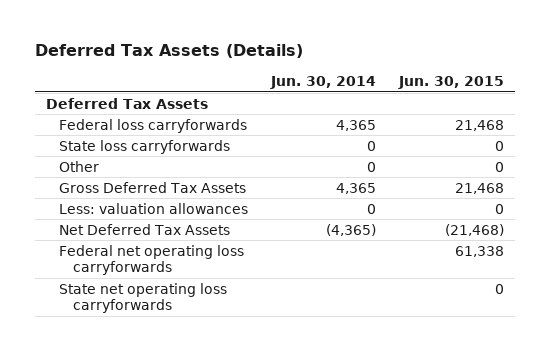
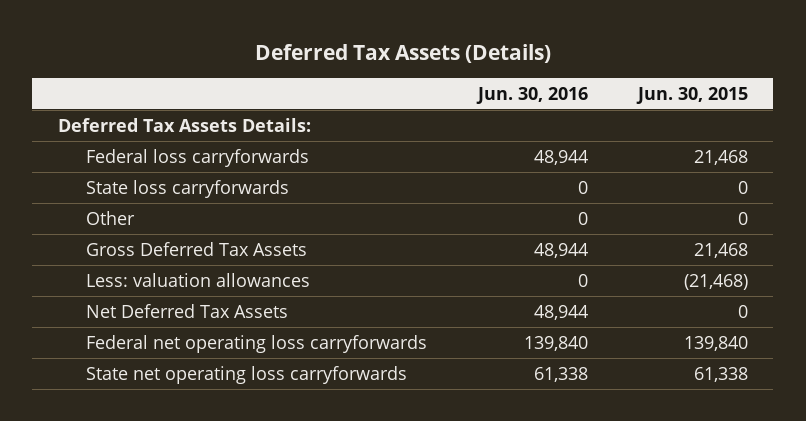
- | Jun. 30, 2014 | Jun. 30, 2015
+ | Jun. 30, 2016 | Jun. 30, 2015
- Deferred Tax Assets
+ Deferred Tax Assets Details:
- Less: valuation allowances | 0 | 0
- Net Deferred Tax Assets | (4,365) | (21,468)
- Federal net operating loss carryforwards | | 61,338
- State net operating loss carryforwards | | 0
+ Less: valuation allowances | 0 | (21,468)
+ Net Deferred Tax Assets | 48,944 | 0
+ Federal net operating loss carryforwards | 139,840 | 139,840
+ State net operating loss carryforwards | 61,338 | 61,338

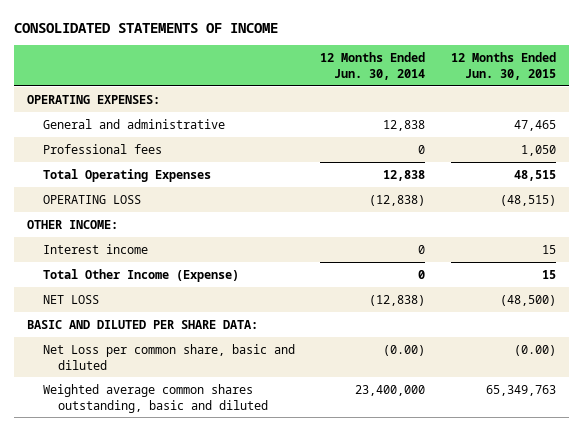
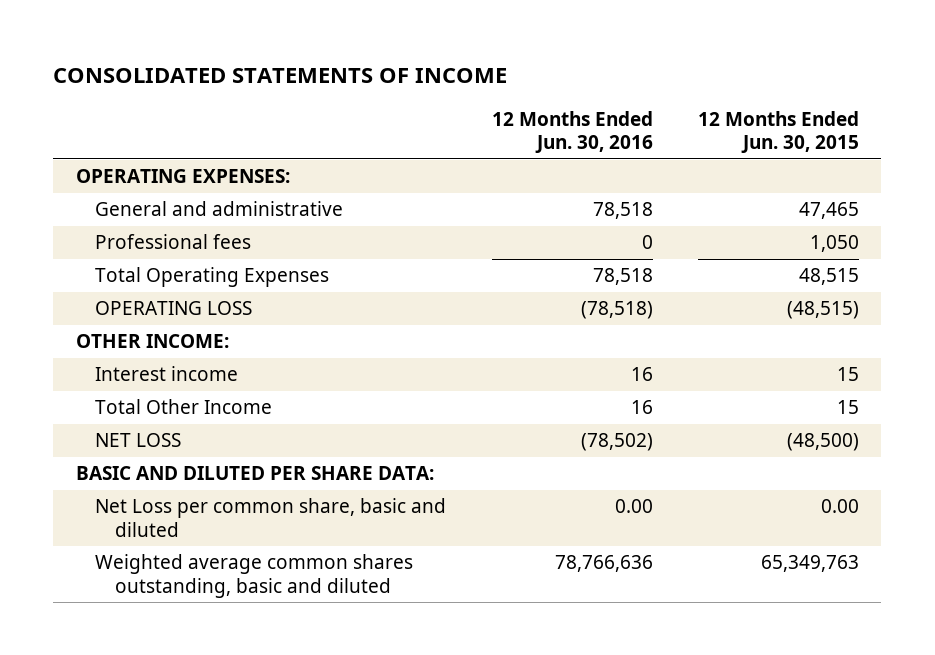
- | 12 Months Ended Jun. 30, 2014 | 12 Months Ended Jun. 30, 2015
+ | 12 Months Ended Jun. 30, 2016 | 12 Months Ended Jun. 30, 2015
- Total Other Income (Expense) | 0 | 15
+ Total Other Income | 16 | 15
- Net Loss per common share, basic and diluted | (0.00) | (0.00)
+ Net Loss per common share, basic and diluted | 0.00 | 0.00

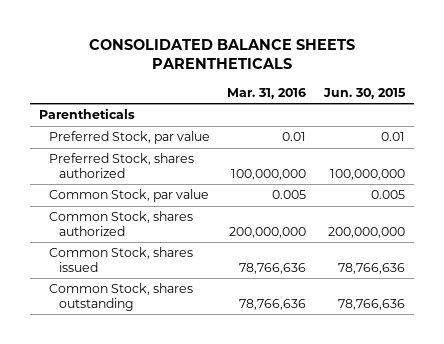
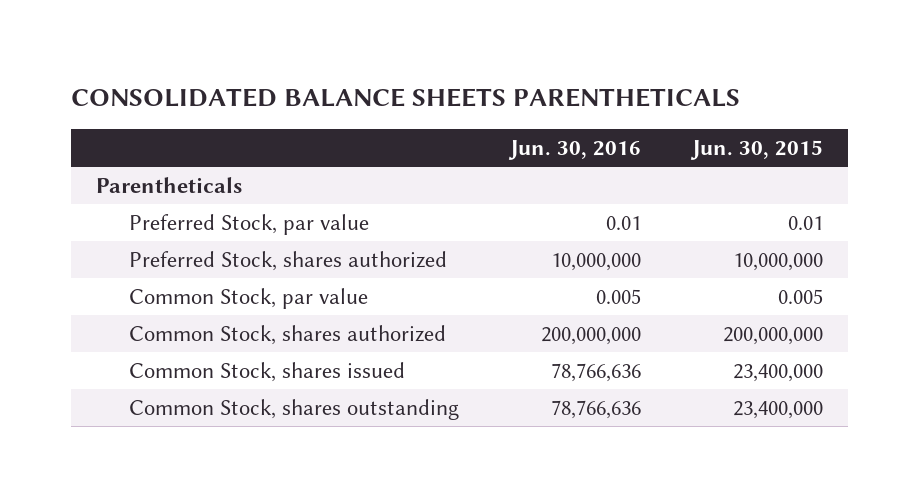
- | Mar. 31, 2016 | Jun. 30, 2015
+ | Jun. 30, 2016 | Jun. 30, 2015
- Preferred Stock, shares authorized | 100,000,000 | 100,000,000
+ Preferred Stock, shares authorized | 10,000,000 | 10,000,000
- Common Stock, shares issued | 78,766,636 | 78,766,636
- Common Stock, shares outstanding | 78,766,636 | 78,766,636
+ Common Stock, shares issued | 78,766,636 | 23,400,000
+ Common Stock, shares outstanding | 78,766,636 | 23,400,000

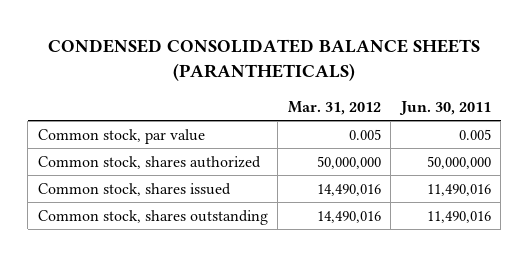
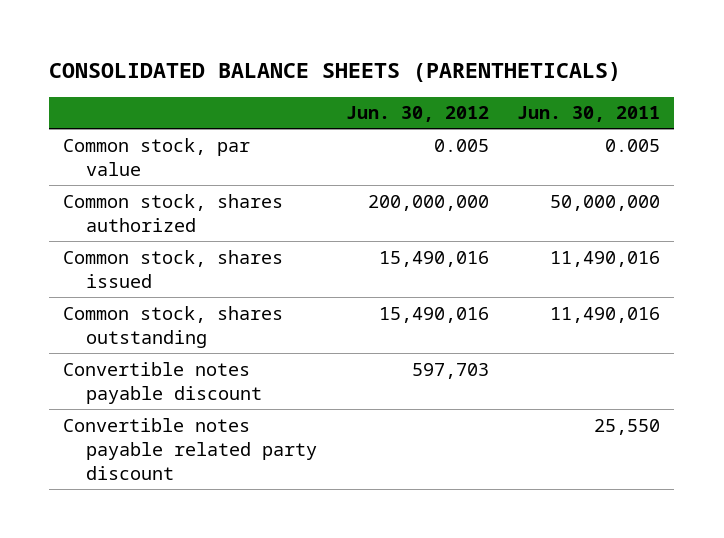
- CONDENSED CONSOLIDATED BALANCE SHEETS (PARANTHETICALS)
+ CONSOLIDATED BALANCE SHEETS (PARENTHETICALS)
- | Mar. 31, 2012 | Jun. 30, 2011
+ | Jun. 30, 2012 | Jun. 30, 2011
+ Convertible notes payable discount | 597,703 |
+ Convertible notes payable related party discount | | 25,550

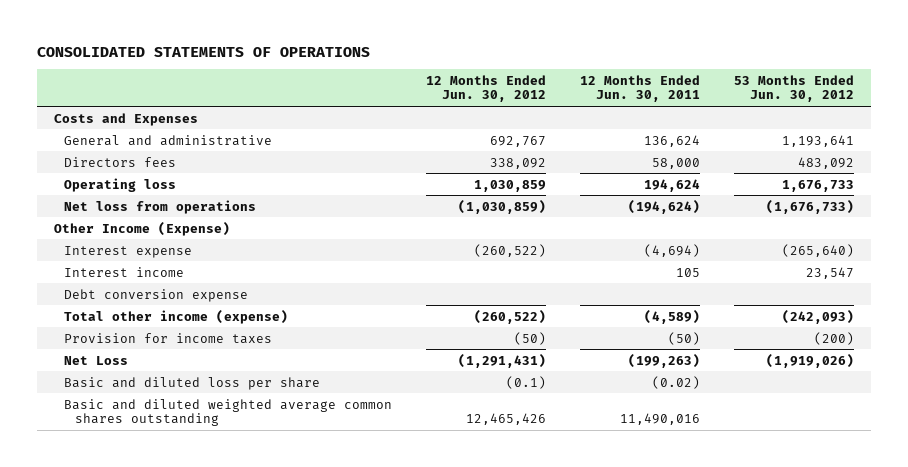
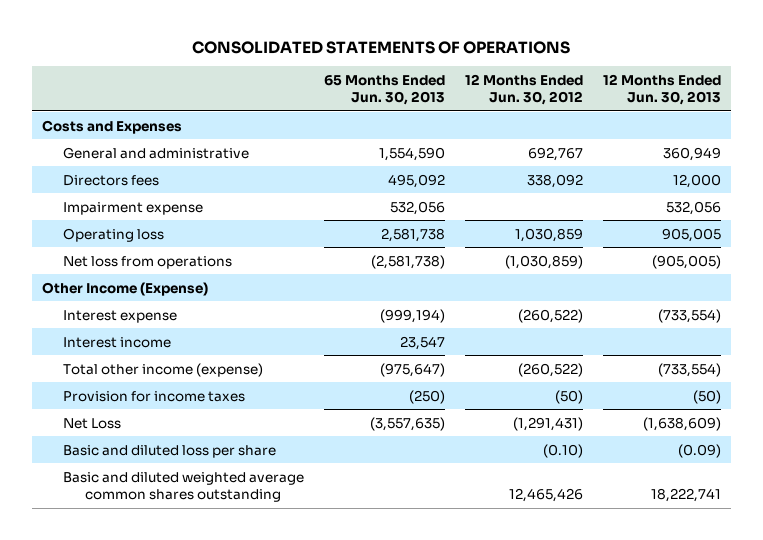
- | 12 Months Ended Jun. 30, 2012 | 12 Months Ended Jun. 30, 2011 | 53 Months Ended Jun. 30, 2012
+ | 65 Months Ended Jun. 30, 2013 | 12 Months Ended Jun. 30, 2012 | 12 Months Ended Jun. 30, 2013
+ Impairment expense | 532,056 | | 532,056
- Debt conversion expense
- Basic and diluted loss per share | (0.1) | (0.02) |
+ Basic and diluted loss per share | | (0.10) | (0.09)

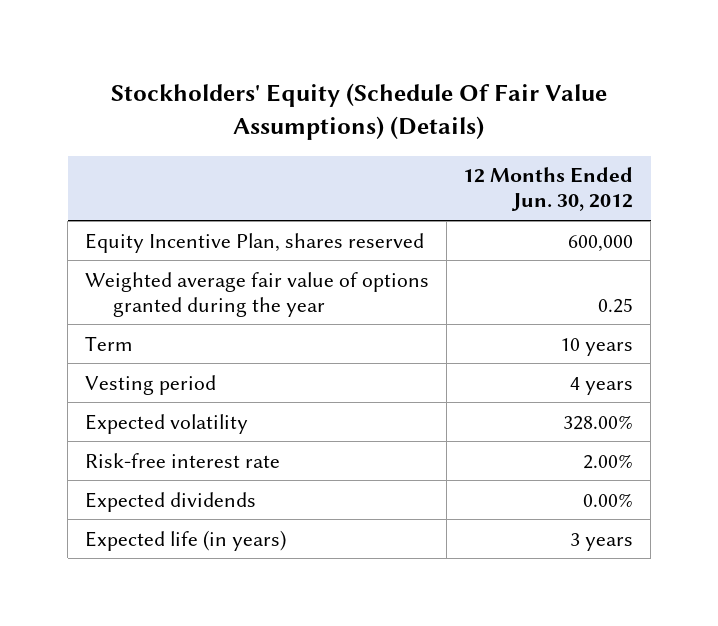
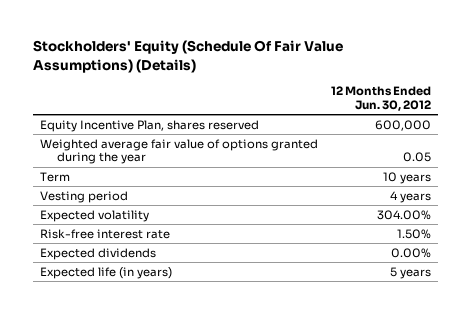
- Weighted average fair value of options granted during the year | 0.25
+ Weighted average fair value of options granted during the year | 0.05
- Expected volatility | 328.00%
- Risk-free interest rate | 2.00%
+ Expected volatility | 304.00%
+ Risk-free interest rate | 1.50%
- Expected life (in years) | 3 years
+ Expected life (in years) | 5 years

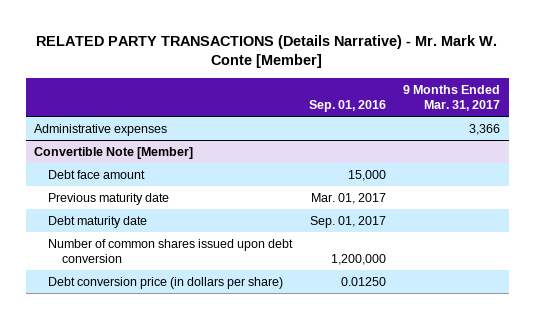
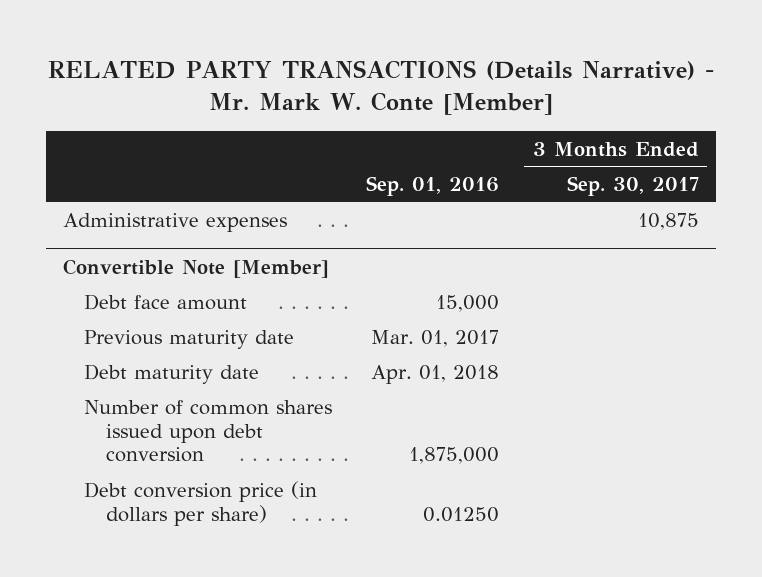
- | Sep. 01, 2016 | 9 Months Ended Mar. 31, 2017
+ | Sep. 01, 2016 | 3 Months Ended Sep. 30, 2017
@ Convertible Note [Member]
- Debt maturity date | Sep. 01, 2017 |
- Number of common shares issued upon debt conversion | 1,200,000 |
+ Debt maturity date | Apr. 01, 2018 |
+ Number of common shares issued upon debt conversion | 1,875,000 |

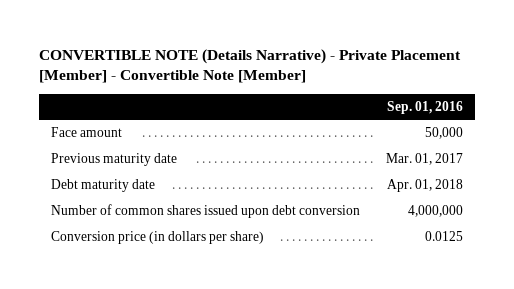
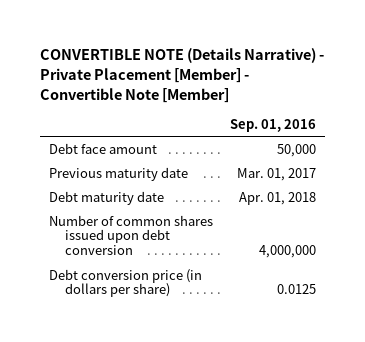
- Face amount | 50,000
+ Debt face amount | 50,000
- Conversion price (in dollars per share) | 0.0125
+ Debt conversion price (in dollars per share) | 0.0125

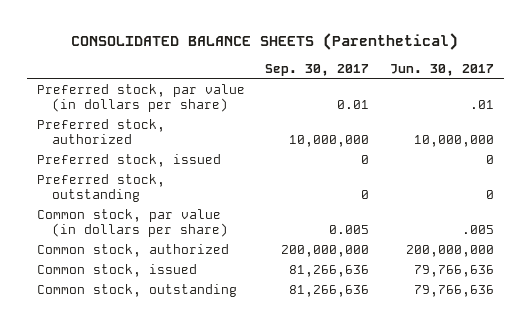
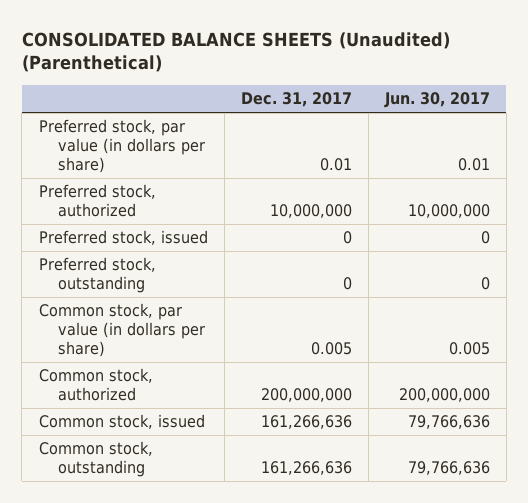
- CONSOLIDATED BALANCE SHEETS (Parenthetical)
+ CONSOLIDATED BALANCE SHEETS (Unaudited) (Parenthetical)
- | Sep. 30, 2017 | Jun. 30, 2017
+ | Dec. 31, 2017 | Jun. 30, 2017
- Preferred stock, par value (in dollars per share) | 0.01 | .01
+ Preferred stock, par value (in dollars per share) | 0.01 | 0.01
- Common stock, par value (in dollars per share) | 0.005 | .005
+ Common stock, par value (in dollars per share) | 0.005 | 0.005

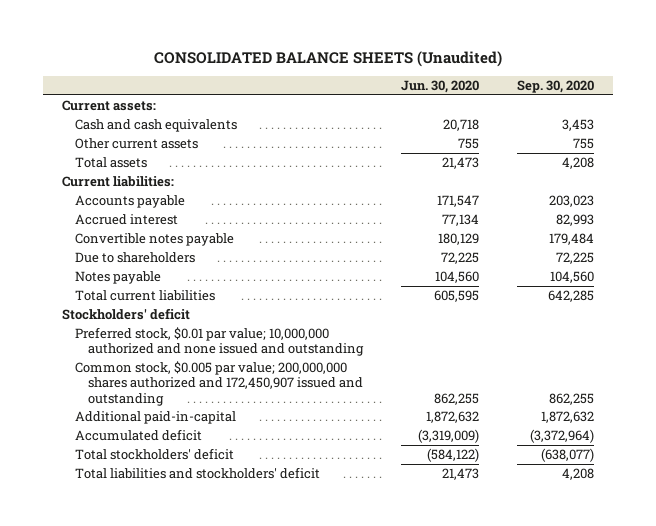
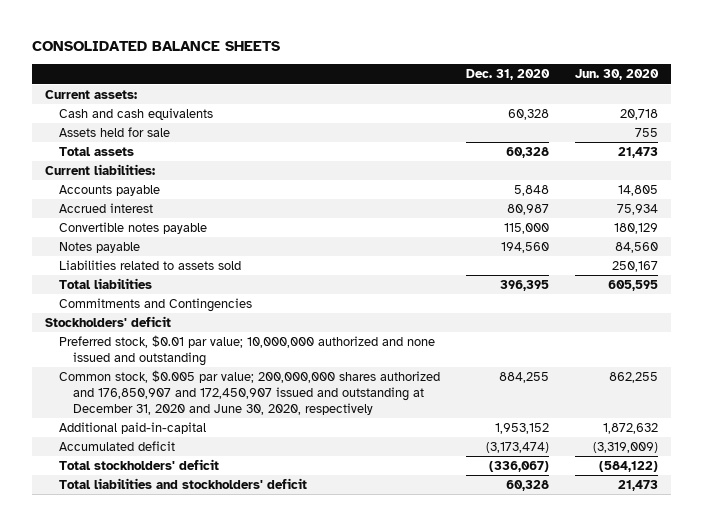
- CONSOLIDATED BALANCE SHEETS (Unaudited)
+ CONSOLIDATED BALANCE SHEETS
- | Jun. 30, 2020 | Sep. 30, 2020
+ | Dec. 31, 2020 | Jun. 30, 2020
- Other current assets | 755 | 755
+ Assets held for sale | | 755
- Accounts payable | 171,547 | 203,023
- Accrued interest | 77,134 | 82,993
+ Accounts payable | 5,848 | 14,805
+ Accrued interest | 80,987 | 75,934
- Due to shareholders | 72,225 | 72,225
- Notes payable | 104,560 | 104,560
- Total current liabilities | 605,595 | 642,285
+ Notes payable | 194,560 | 84,560
+ Liabilities related to assets sold | | 250,167
+ Total liabilities | 396,395 | 605,595
+ Commitments and Contingencies
- Common stock, $0.005 par value; 200,000,000 shares authorized and 172,450,907 issued and outstanding | 862,255 | 862,255
+ Common stock, $0.005 par value; 200,000,000 shares authorized and 176,850,907 and 172,450,907 issued and outstanding at December 31, 2020 and June 30, 2020, respectively | 884,255 | 862,255

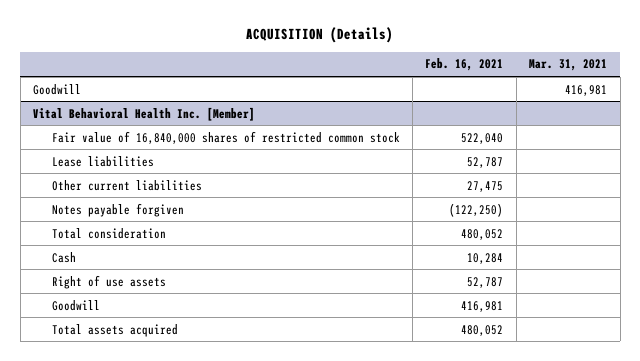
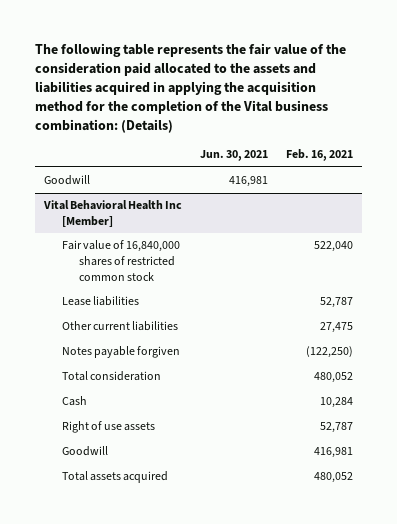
- ACQUISITION (Details)
+ The following table represents the fair value of the consideration paid allocated to the assets and liabilities acquired in applying the acquisition method for the completion of the Vital business combination: (Details)
- | Feb. 16, 2021 | Mar. 31, 2021
+ | Jun. 30, 2021 | Feb. 16, 2021
- Vital Behavioral Health Inc. [Member]
+ Vital Behavioral Health Inc [Member]

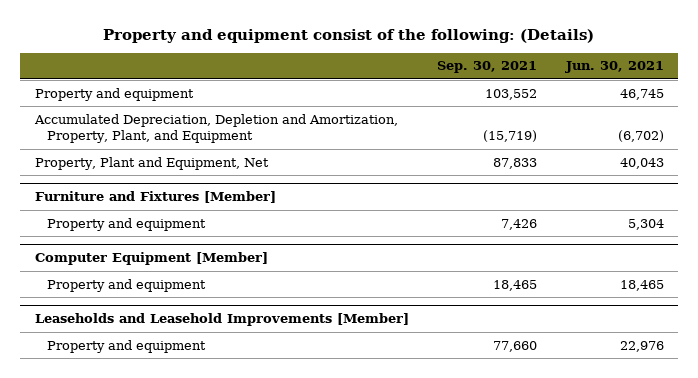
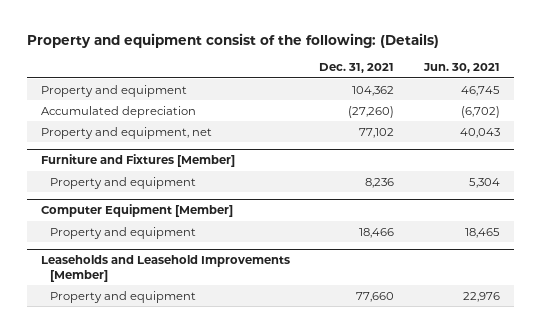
- | Sep. 30, 2021 | Jun. 30, 2021
+ | Dec. 31, 2021 | Jun. 30, 2021
- Accumulated Depreciation, Depletion and Amortization, Property, Plant, and Equipment | (15,719) | (6,702)
- Property, Plant and Equipment, Net | 87,833 | 40,043
+ Accumulated depreciation | (27,260) | (6,702)
+ Property and equipment, net | 77,102 | 40,043

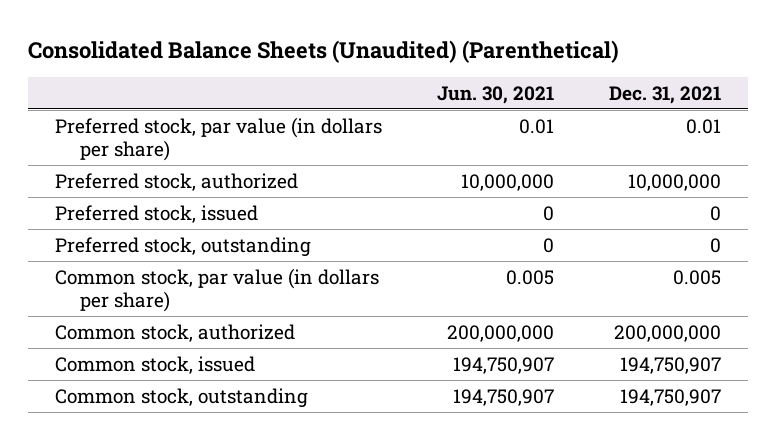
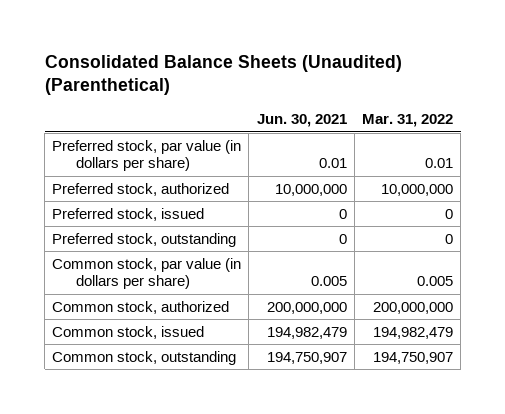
- | Jun. 30, 2021 | Dec. 31, 2021
+ | Jun. 30, 2021 | Mar. 31, 2022
- Common stock, issued | 194,750,907 | 194,750,907
+ Common stock, issued | 194,982,479 | 194,982,479

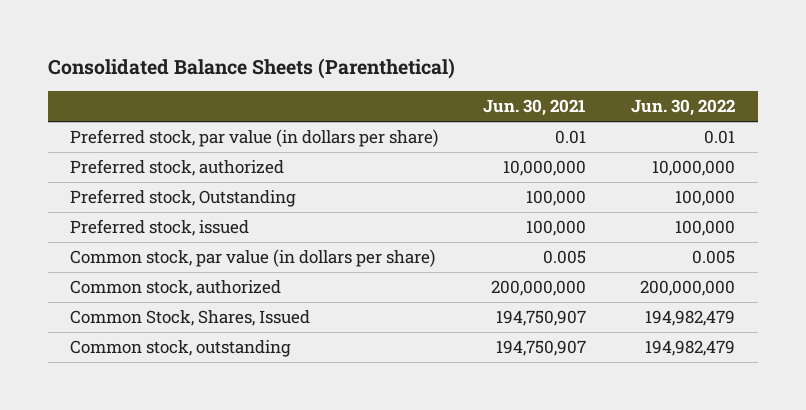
- Consolidated Balance Sheets (Unaudited) (Parenthetical)
+ Consolidated Balance Sheets (Parenthetical)
- | Jun. 30, 2021 | Mar. 31, 2022
+ | Jun. 30, 2021 | Jun. 30, 2022
- Preferred stock, issued | 0 | 0
- Preferred stock, outstanding | 0 | 0
+ Preferred stock, Outstanding | 100,000 | 100,000
+ Preferred stock, issued | 100,000 | 100,000
- Common stock, issued | 194,982,479 | 194,982,479
+ Common Stock, Shares, Issued | 194,750,907 | 194,982,479

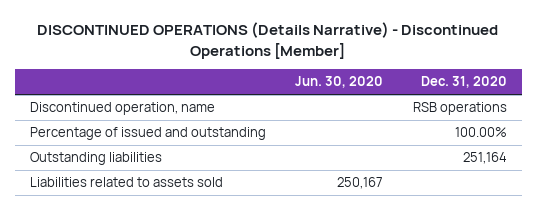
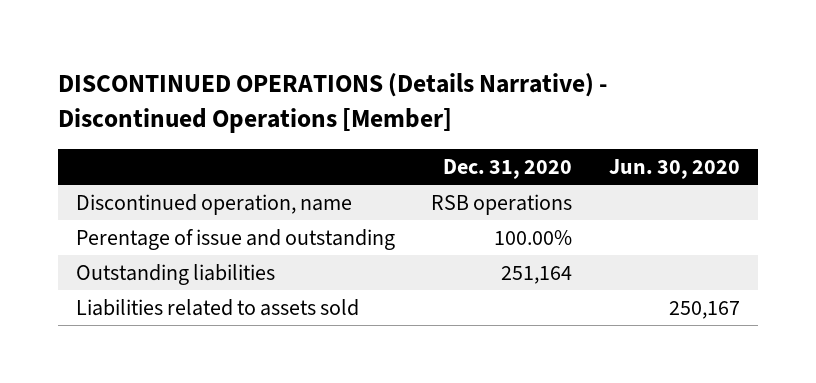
- | Jun. 30, 2020 | Dec. 31, 2020
+ | Dec. 31, 2020 | Jun. 30, 2020
- Percentage of issued and outstanding | | 100.00%
+ Perentage of issue and outstanding | 100.00% |

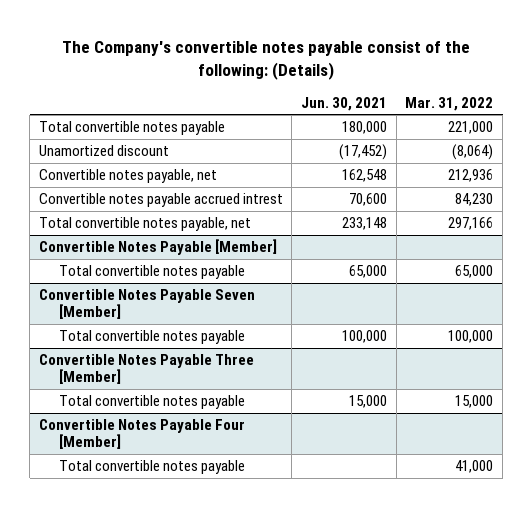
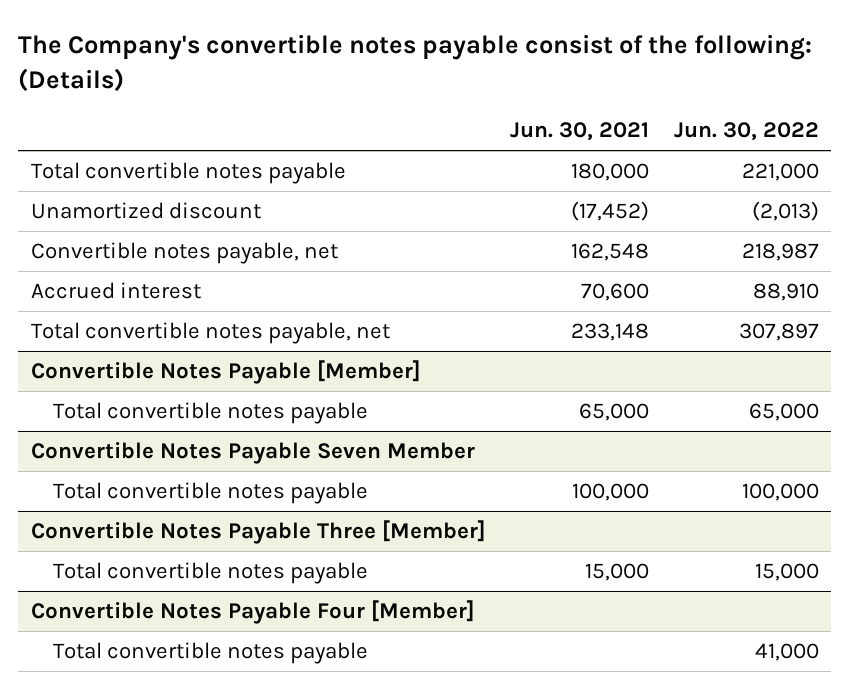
- | Jun. 30, 2021 | Mar. 31, 2022
+ | Jun. 30, 2021 | Jun. 30, 2022
- Convertible notes payable accrued intrest | 70,600 | 84,230
+ Accrued interest | 70,600 | 88,910
- Convertible Notes Payable Seven [Member]
+ Convertible Notes Payable Seven Member

